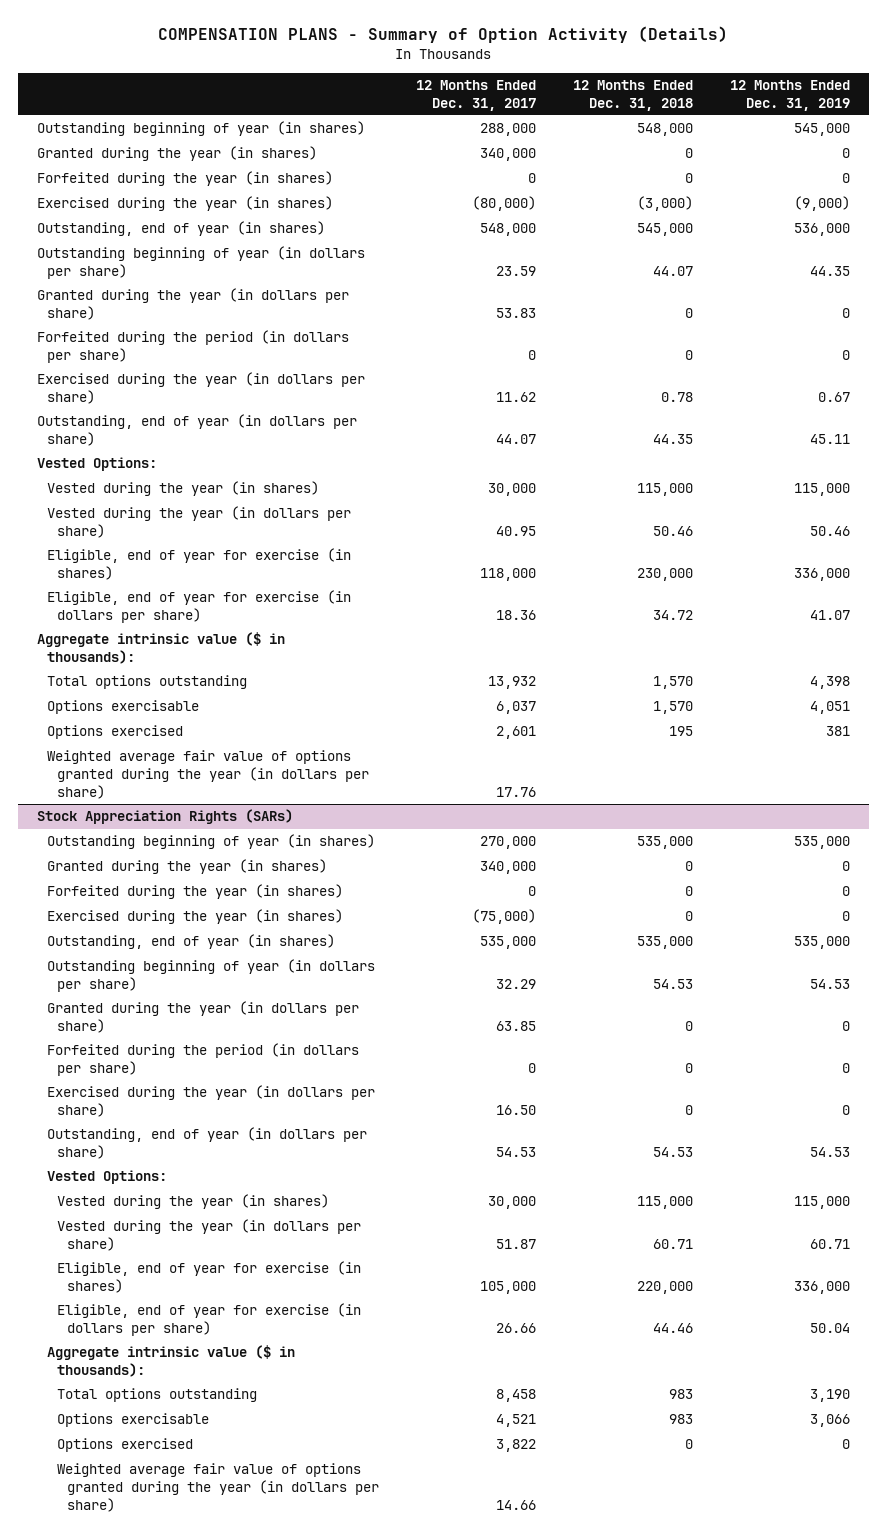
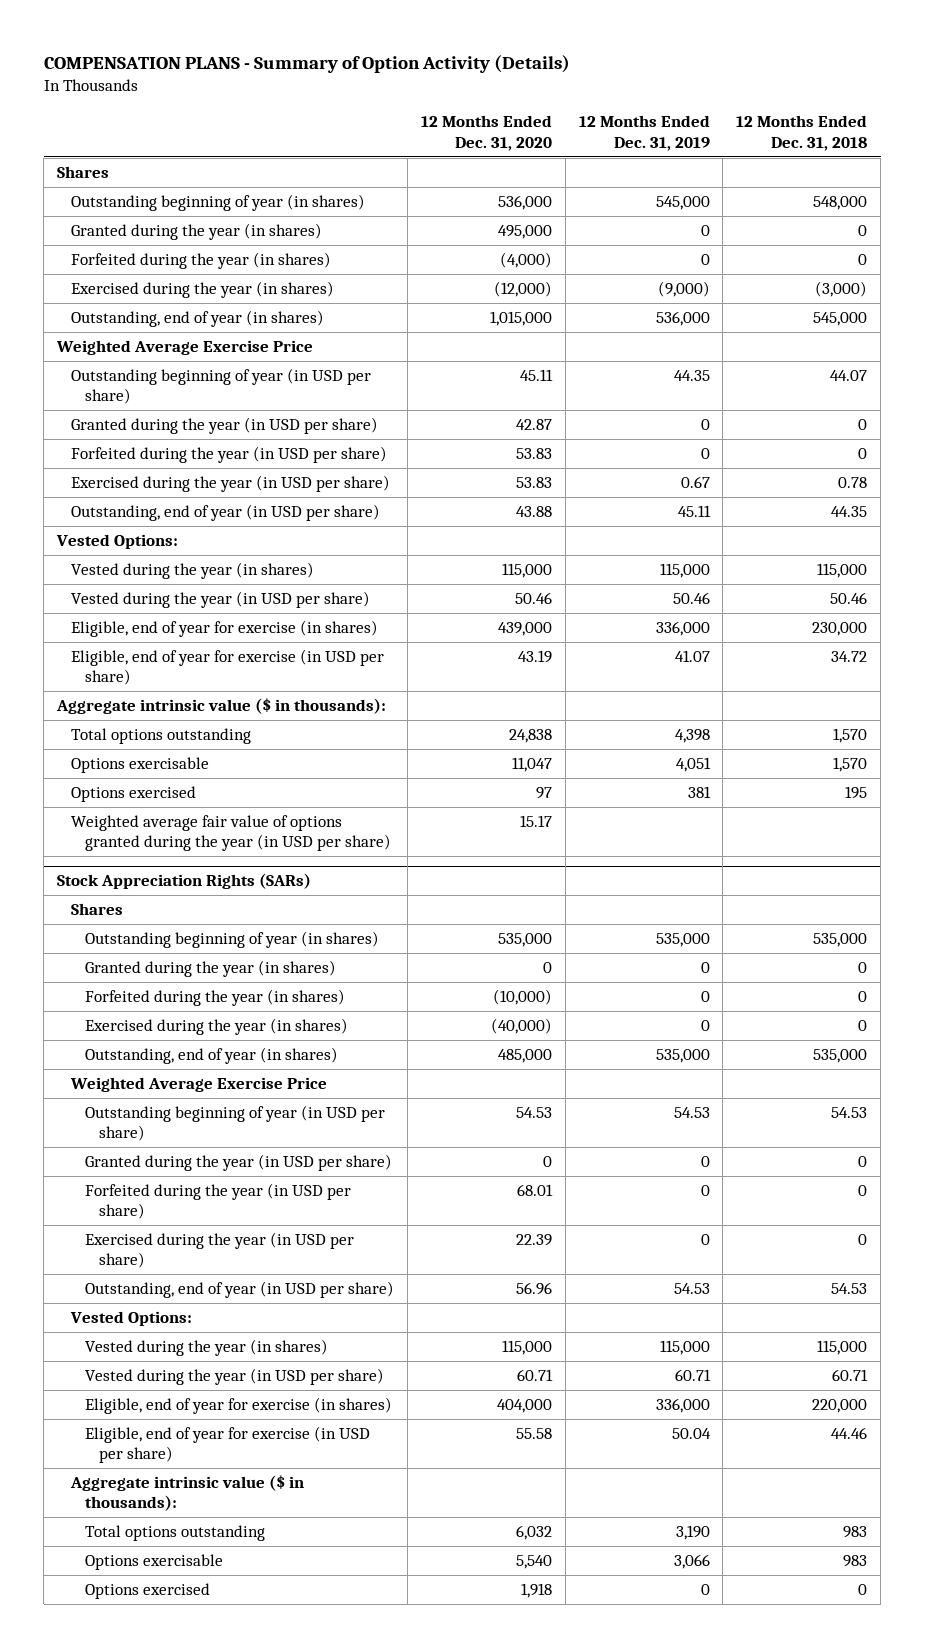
- | 12 Months Ended Dec. 31, 2017 | 12 Months Ended Dec. 31, 2018 | 12 Months Ended Dec. 31, 2019
+ | 12 Months Ended Dec. 31, 2020 | 12 Months Ended Dec. 31, 2019 | 12 Months Ended Dec. 31, 2018
+ Shares
- Outstanding beginning of year (in dollars per share) | 23.59 | 44.07 | 44.35
- Granted during the year (in dollars per share) | 53.83 | 0 | 0
- Forfeited during the period (in dollars per share) | 0 | 0 | 0
- Exercised during the year (in dollars per share) | 11.62 | 0.78 | 0.67
- Outstanding, end of year (in dollars per share) | 44.07 | 44.35 | 45.11
+ Weighted Average Exercise Price
+ Outstanding beginning of year (in USD per share) | 45.11 | 44.35 | 44.07
+ Granted during the year (in USD per share) | 42.87 | 0 | 0
+ Forfeited during the year (in USD per share) | 53.83 | 0 | 0
+ Exercised during the year (in USD per share) | 53.83 | 0.67 | 0.78
+ Outstanding, end of year (in USD per share) | 43.88 | 45.11 | 44.35
- Vested during the year (in dollars per share) | 40.95 | 50.46 | 50.46
+ Vested during the year (in USD per share) | 50.46 | 50.46 | 50.46
- Eligible, end of year for exercise (in dollars per share) | 18.36 | 34.72 | 41.07
+ Eligible, end of year for exercise (in USD per share) | 43.19 | 41.07 | 34.72
- Weighted average fair value of options granted during the year (in dollars per share) | 17.76 | |
+ Weighted average fair value of options granted during the year (in USD per share) | 15.17 | |
@ Stock Appreciation Rights (SARs)
+ Shares
- Outstanding beginning of year (in dollars per share) | 32.29 | 54.53 | 54.53
- Granted during the year (in dollars per share) | 63.85 | 0 | 0
- Forfeited during the period (in dollars per share) | 0 | 0 | 0
- Exercised during the year (in dollars per share) | 16.50 | 0 | 0
- Outstanding, end of year (in dollars per share) | 54.53 | 54.53 | 54.53
+ Weighted Average Exercise Price
+ Outstanding beginning of year (in USD per share) | 54.53 | 54.53 | 54.53
+ Granted during the year (in USD per share) | 0 | 0 | 0
+ Forfeited during the year (in USD per share) | 68.01 | 0 | 0
+ Exercised during the year (in USD per share) | 22.39 | 0 | 0
+ Outstanding, end of year (in USD per share) | 56.96 | 54.53 | 54.53
- Vested during the year (in dollars per share) | 51.87 | 60.71 | 60.71
+ Vested during the year (in USD per share) | 60.71 | 60.71 | 60.71
- Eligible, end of year for exercise (in dollars per share) | 26.66 | 44.46 | 50.04
+ Eligible, end of year for exercise (in USD per share) | 55.58 | 50.04 | 44.46
- Weighted average fair value of options granted during the year (in dollars per share) | 14.66 | |

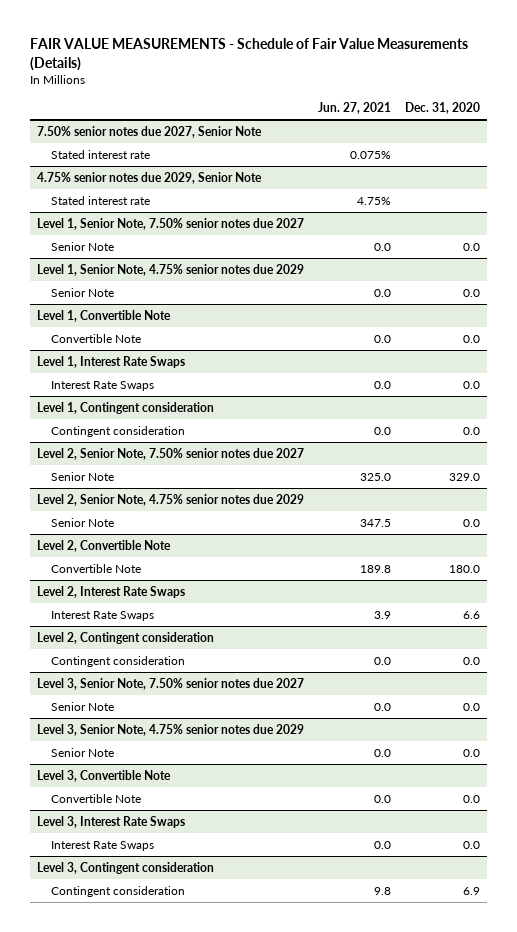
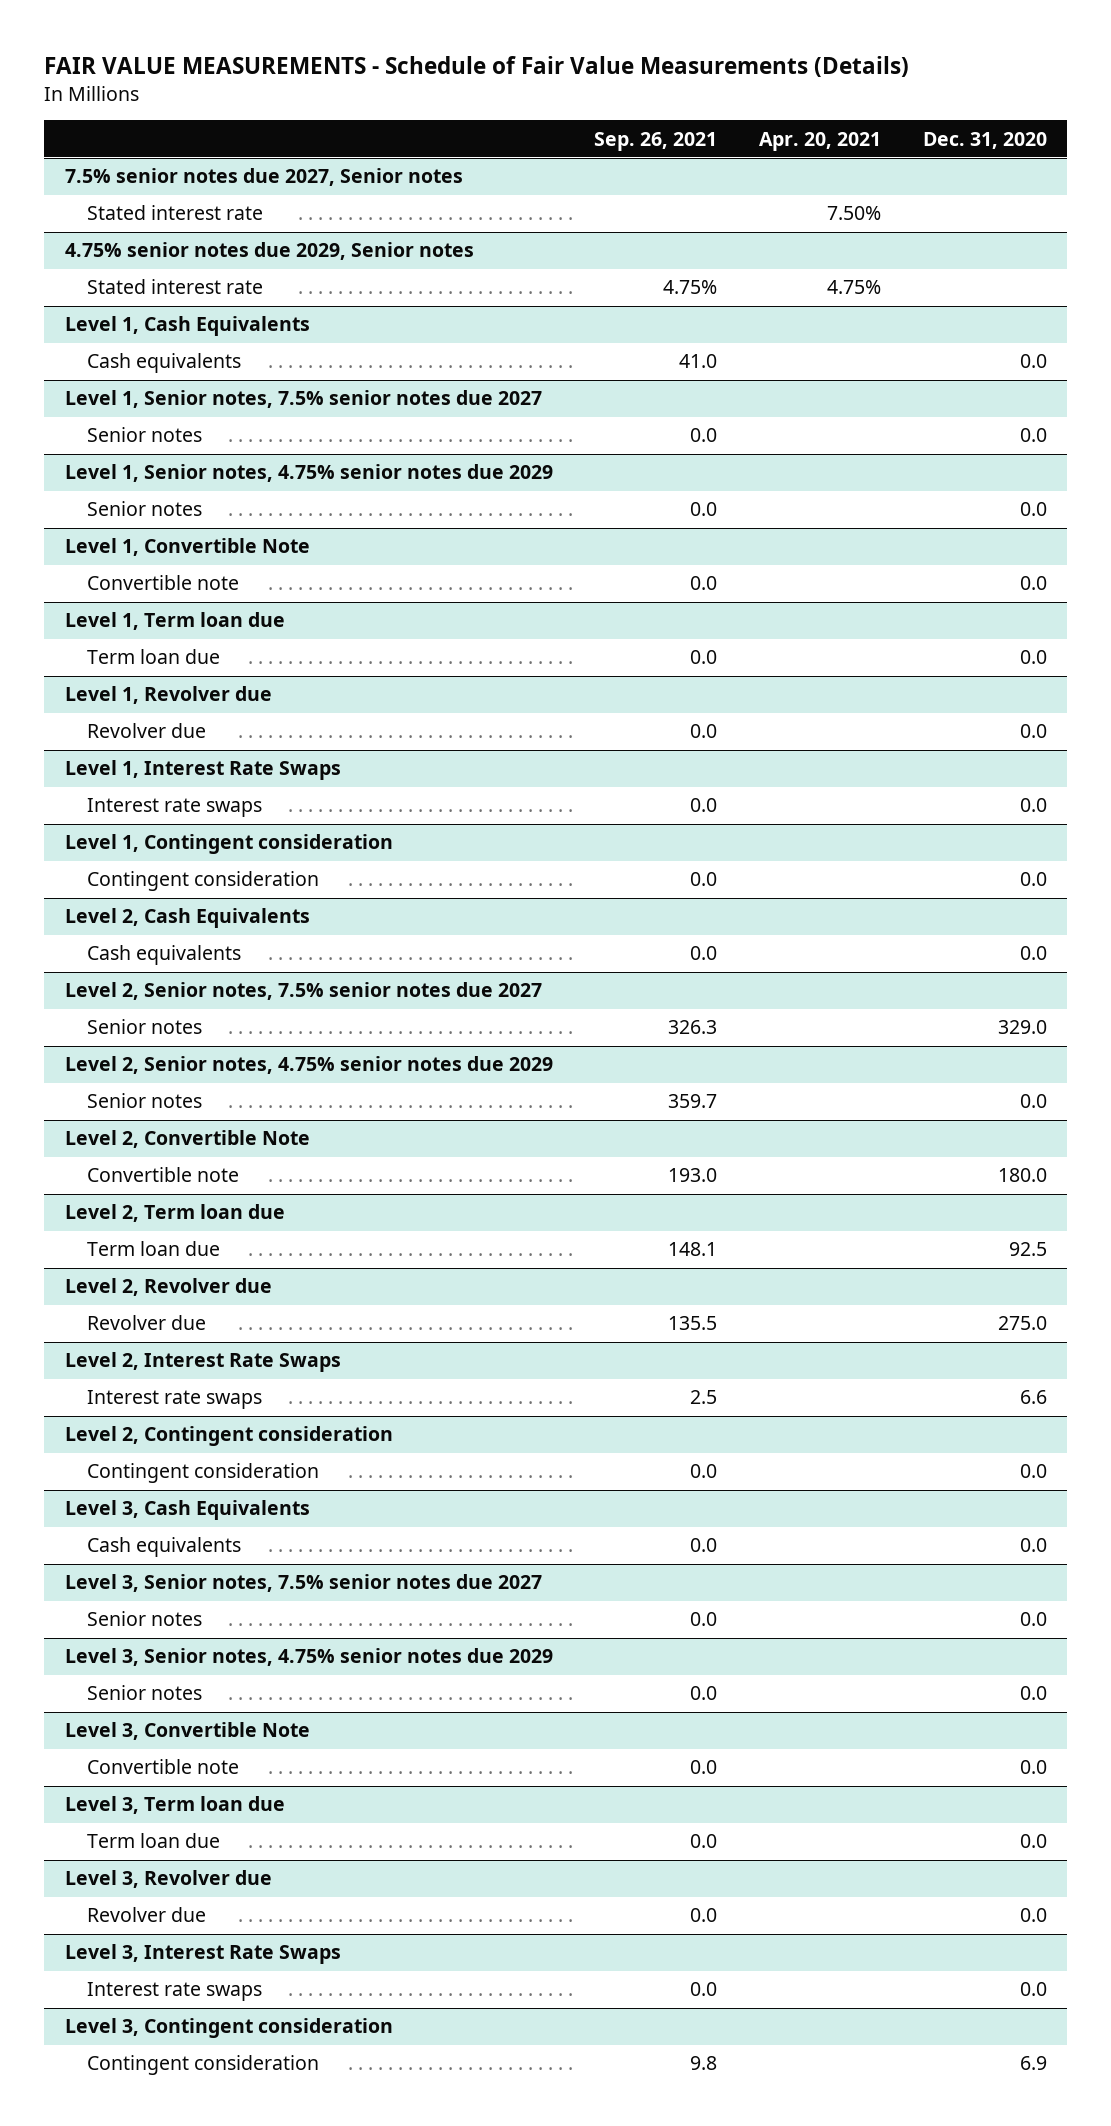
- | Jun. 27, 2021 | Dec. 31, 2020
+ | Sep. 26, 2021 | Apr. 20, 2021 | Dec. 31, 2020
- 7.50% senior notes due 2027, Senior Note
+ 7.5% senior notes due 2027, Senior notes
- 4.75% senior notes due 2029, Senior Note
+ 4.75% senior notes due 2029, Senior notes
- Level 1, Senior Note, 7.50% senior notes due 2027
- Senior Note | 0.0 | 0.0
- Level 1, Senior Note, 4.75% senior notes due 2029
- Senior Note | 0.0 | 0.0
+ Level 1, Cash Equivalents
+ Cash equivalents | 41.0 | | 0.0
+ Level 1, Senior notes, 7.5% senior notes due 2027
+ Senior notes | 0.0 | | 0.0
+ Level 1, Senior notes, 4.75% senior notes due 2029
+ Senior notes | 0.0 | | 0.0
@ Level 1, Convertible Note
- Convertible Note | 0.0 | 0.0
+ Convertible note | 0.0 | | 0.0
+ Level 1, Term loan due
+ Term loan due | 0.0 | | 0.0
+ Level 1, Revolver due
+ Revolver due | 0.0 | | 0.0
@ Level 1, Interest Rate Swaps
- Interest Rate Swaps | 0.0 | 0.0
+ Interest rate swaps | 0.0 | | 0.0
- Level 2, Senior Note, 7.50% senior notes due 2027
- Senior Note | 325.0 | 329.0
- Level 2, Senior Note, 4.75% senior notes due 2029
- Senior Note | 347.5 | 0.0
+ Level 2, Cash Equivalents
+ Cash equivalents | 0.0 | | 0.0
+ Level 2, Senior notes, 7.5% senior notes due 2027
+ Senior notes | 326.3 | | 329.0
+ Level 2, Senior notes, 4.75% senior notes due 2029
+ Senior notes | 359.7 | | 0.0
@ Level 2, Convertible Note
- Convertible Note | 189.8 | 180.0
+ Convertible note | 193.0 | | 180.0
+ Level 2, Term loan due
+ Term loan due | 148.1 | | 92.5
+ Level 2, Revolver due
+ Revolver due | 135.5 | | 275.0
@ Level 2, Interest Rate Swaps
- Interest Rate Swaps | 3.9 | 6.6
+ Interest rate swaps | 2.5 | | 6.6
- Level 3, Senior Note, 7.50% senior notes due 2027
- Senior Note | 0.0 | 0.0
- Level 3, Senior Note, 4.75% senior notes due 2029
- Senior Note | 0.0 | 0.0
+ Level 3, Cash Equivalents
+ Cash equivalents | 0.0 | | 0.0
+ Level 3, Senior notes, 7.5% senior notes due 2027
+ Senior notes | 0.0 | | 0.0
+ Level 3, Senior notes, 4.75% senior notes due 2029
+ Senior notes | 0.0 | | 0.0
@ Level 3, Convertible Note
- Convertible Note | 0.0 | 0.0
+ Convertible note | 0.0 | | 0.0
+ Level 3, Term loan due
+ Term loan due | 0.0 | | 0.0
+ Level 3, Revolver due
+ Revolver due | 0.0 | | 0.0
@ Level 3, Interest Rate Swaps
- Interest Rate Swaps | 0.0 | 0.0
+ Interest rate swaps | 0.0 | | 0.0

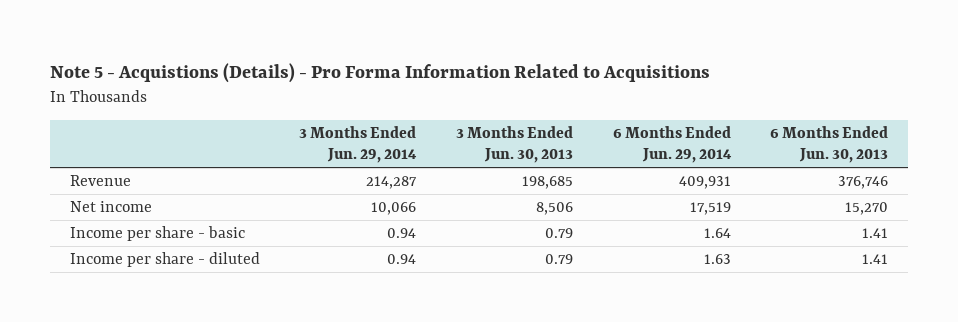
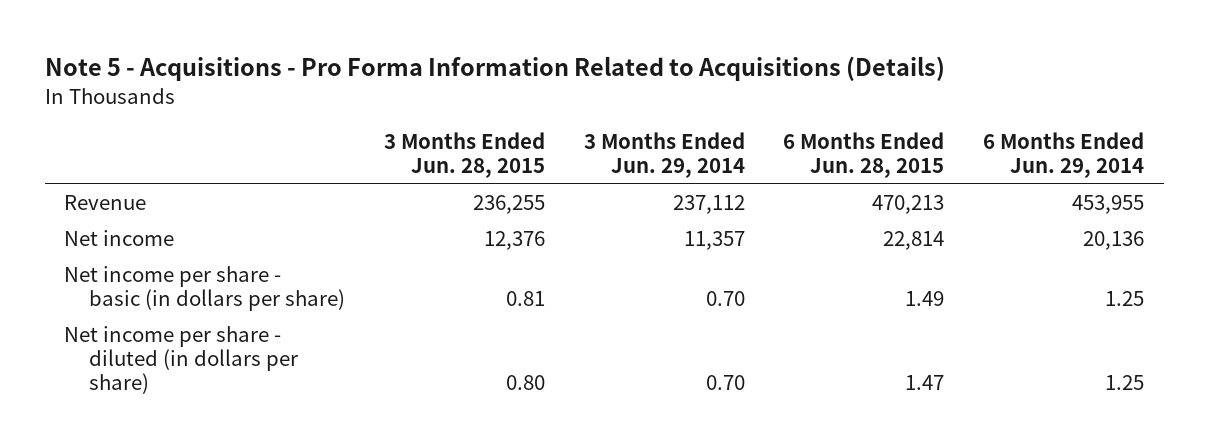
- Note 5 - Acquistions (Details) - Pro Forma Information Related to Acquisitions
+ Note 5 - Acquisitions - Pro Forma Information Related to Acquisitions (Details)
- | 3 Months Ended Jun. 29, 2014 | 3 Months Ended Jun. 30, 2013 | 6 Months Ended Jun. 29, 2014 | 6 Months Ended Jun. 30, 2013
+ | 3 Months Ended Jun. 28, 2015 | 3 Months Ended Jun. 29, 2014 | 6 Months Ended Jun. 28, 2015 | 6 Months Ended Jun. 29, 2014
- Revenue | 214,287 | 198,685 | 409,931 | 376,746
- Net income | 10,066 | 8,506 | 17,519 | 15,270
- Income per share - basic | 0.94 | 0.79 | 1.64 | 1.41
- Income per share - diluted | 0.94 | 0.79 | 1.63 | 1.41
+ Revenue | 236,255 | 237,112 | 470,213 | 453,955
+ Net income | 12,376 | 11,357 | 22,814 | 20,136
+ Net income per share - basic (in dollars per share) | 0.81 | 0.70 | 1.49 | 1.25
+ Net income per share - diluted (in dollars per share) | 0.80 | 0.70 | 1.47 | 1.25

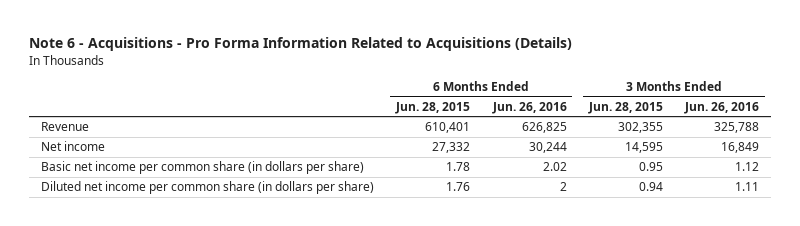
- Note 5 - Acquisitions - Pro Forma Information Related to Acquisitions (Details)
+ Note 6 - Acquisitions - Pro Forma Information Related to Acquisitions (Details)
- | 3 Months Ended Jun. 28, 2015 | 3 Months Ended Jun. 29, 2014 | 6 Months Ended Jun. 28, 2015 | 6 Months Ended Jun. 29, 2014
+ | 6 Months Ended Jun. 28, 2015 | 6 Months Ended Jun. 26, 2016 | 3 Months Ended Jun. 28, 2015 | 3 Months Ended Jun. 26, 2016
- Revenue | 236,255 | 237,112 | 470,213 | 453,955
- Net income | 12,376 | 11,357 | 22,814 | 20,136
- Net income per share - basic (in dollars per share) | 0.81 | 0.70 | 1.49 | 1.25
- Net income per share - diluted (in dollars per share) | 0.80 | 0.70 | 1.47 | 1.25
+ Revenue | 610,401 | 626,825 | 302,355 | 325,788
+ Net income | 27,332 | 30,244 | 14,595 | 16,849
+ Basic net income per common share (in dollars per share) | 1.78 | 2.02 | 0.95 | 1.12
+ Diluted net income per common share (in dollars per share) | 1.76 | 2 | 0.94 | 1.11

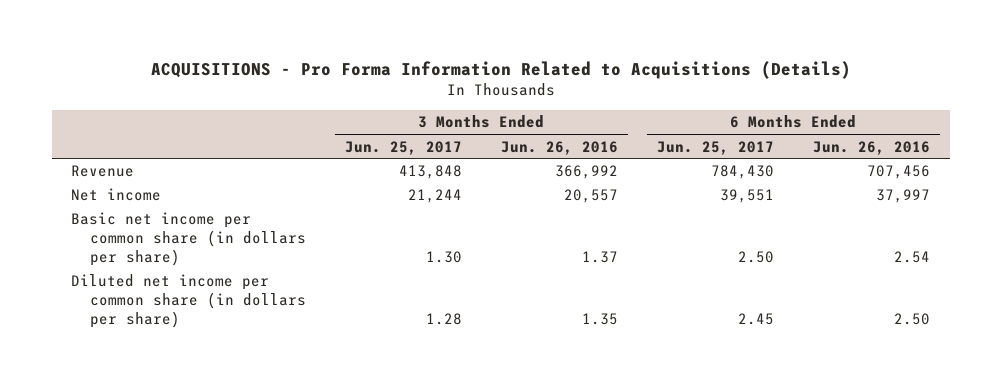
- Note 6 - Acquisitions - Pro Forma Information Related to Acquisitions (Details)
+ ACQUISITIONS - Pro Forma Information Related to Acquisitions (Details)
- | 6 Months Ended Jun. 28, 2015 | 6 Months Ended Jun. 26, 2016 | 3 Months Ended Jun. 28, 2015 | 3 Months Ended Jun. 26, 2016
+ | 3 Months Ended Jun. 25, 2017 | 3 Months Ended Jun. 26, 2016 | 6 Months Ended Jun. 25, 2017 | 6 Months Ended Jun. 26, 2016
- Revenue | 610,401 | 626,825 | 302,355 | 325,788
- Net income | 27,332 | 30,244 | 14,595 | 16,849
- Basic net income per common share (in dollars per share) | 1.78 | 2.02 | 0.95 | 1.12
- Diluted net income per common share (in dollars per share) | 1.76 | 2 | 0.94 | 1.11
+ Revenue | 413,848 | 366,992 | 784,430 | 707,456
+ Net income | 21,244 | 20,557 | 39,551 | 37,997
+ Basic net income per common share (in dollars per share) | 1.30 | 1.37 | 2.50 | 2.54
+ Diluted net income per common share (in dollars per share) | 1.28 | 1.35 | 2.45 | 2.50

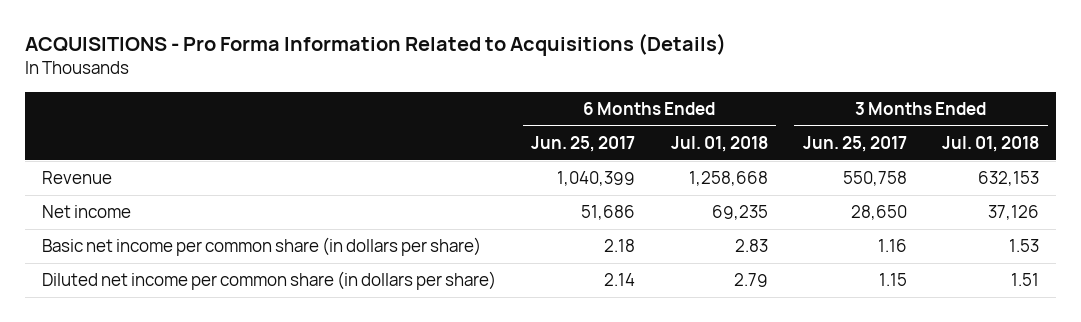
- | 3 Months Ended Jun. 25, 2017 | 3 Months Ended Jun. 26, 2016 | 6 Months Ended Jun. 25, 2017 | 6 Months Ended Jun. 26, 2016
+ | 6 Months Ended Jun. 25, 2017 | 6 Months Ended Jul. 01, 2018 | 3 Months Ended Jun. 25, 2017 | 3 Months Ended Jul. 01, 2018
- Revenue | 413,848 | 366,992 | 784,430 | 707,456
- Net income | 21,244 | 20,557 | 39,551 | 37,997
- Basic net income per common share (in dollars per share) | 1.30 | 1.37 | 2.50 | 2.54
- Diluted net income per common share (in dollars per share) | 1.28 | 1.35 | 2.45 | 2.50
+ Revenue | 1,040,399 | 1,258,668 | 550,758 | 632,153
+ Net income | 51,686 | 69,235 | 28,650 | 37,126
+ Basic net income per common share (in dollars per share) | 2.18 | 2.83 | 1.16 | 1.53
+ Diluted net income per common share (in dollars per share) | 2.14 | 2.79 | 1.15 | 1.51

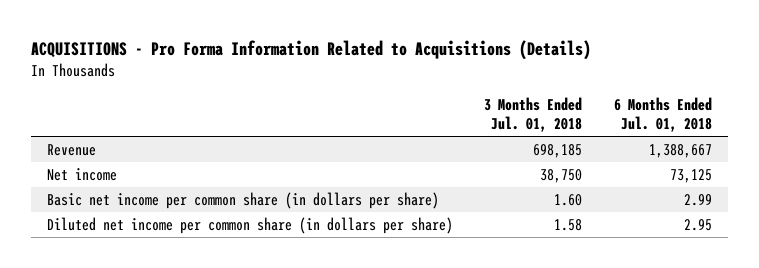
- | 6 Months Ended Jun. 25, 2017 | 6 Months Ended Jul. 01, 2018 | 3 Months Ended Jun. 25, 2017 | 3 Months Ended Jul. 01, 2018
+ | 3 Months Ended Jul. 01, 2018 | 6 Months Ended Jul. 01, 2018
- Revenue | 1,040,399 | 1,258,668 | 550,758 | 632,153
- Net income | 51,686 | 69,235 | 28,650 | 37,126
- Basic net income per common share (in dollars per share) | 2.18 | 2.83 | 1.16 | 1.53
- Diluted net income per common share (in dollars per share) | 2.14 | 2.79 | 1.15 | 1.51
+ Revenue | 698,185 | 1,388,667
+ Net income | 38,750 | 73,125
+ Basic net income per common share (in dollars per share) | 1.60 | 2.99
+ Diluted net income per common share (in dollars per share) | 1.58 | 2.95

